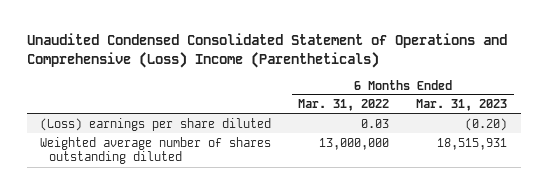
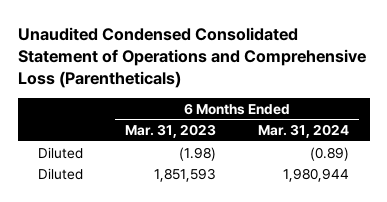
- Unaudited Condensed Consolidated Statement of Operations and Comprehensive (Loss) Income (Parentheticals)
+ Unaudited Condensed Consolidated Statement of Operations and Comprehensive Loss (Parentheticals)
- | 6 Months Ended Mar. 31, 2022 | 6 Months Ended Mar. 31, 2023
+ | 6 Months Ended Mar. 31, 2023 | 6 Months Ended Mar. 31, 2024
- (Loss) earnings per share diluted | 0.03 | (0.20)
- Weighted average number of shares outstanding diluted | 13,000,000 | 18,515,931
+ Diluted | (1.98) | (0.89)
+ Diluted | 1,851,593 | 1,980,944

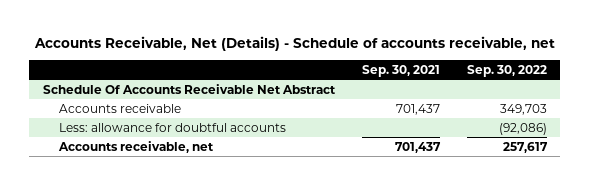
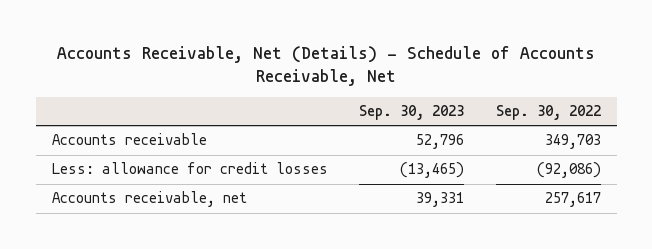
- Accounts Receivable, Net (Details) - Schedule of accounts receivable, net
+ Accounts Receivable, Net (Details) - Schedule of Accounts Receivable, Net
- | Sep. 30, 2021 | Sep. 30, 2022
+ | Sep. 30, 2023 | Sep. 30, 2022
- Schedule Of Accounts Receivable Net Abstract
- Less: allowance for doubtful accounts | | (92,086)
+ Less: allowance for credit losses | (13,465) | (92,086)

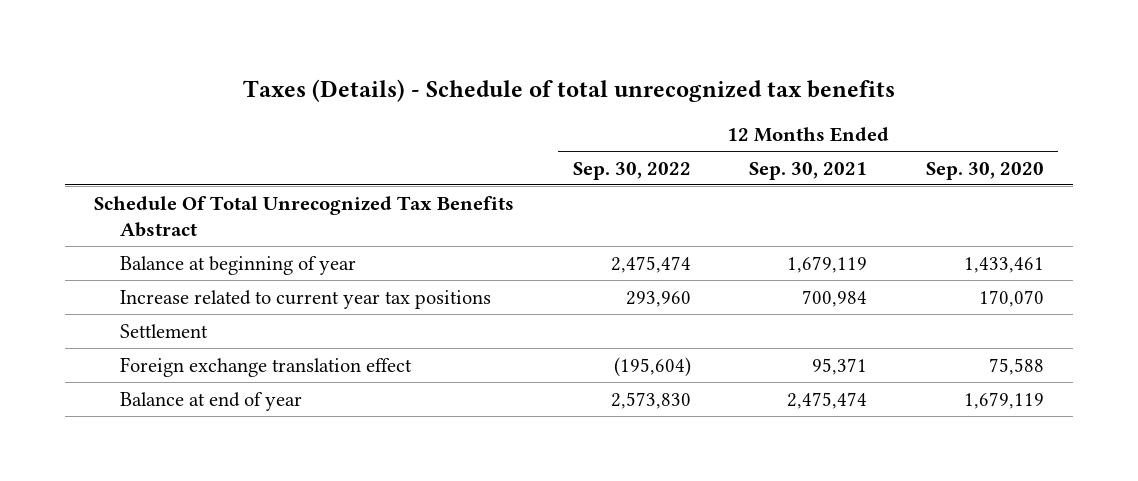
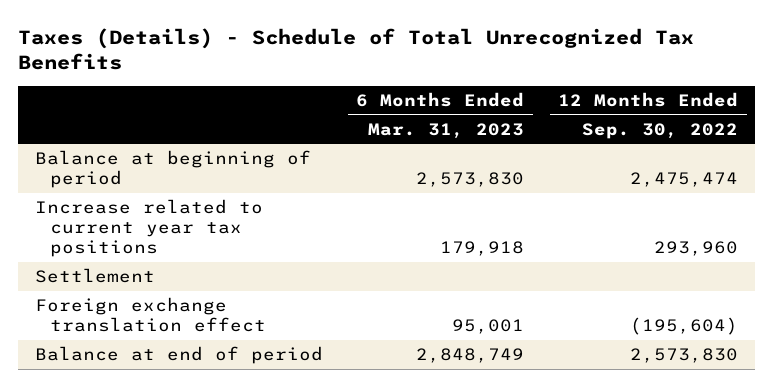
- Taxes (Details) - Schedule of total unrecognized tax benefits
+ Taxes (Details) - Schedule of Total Unrecognized Tax Benefits
- | 12 Months Ended Sep. 30, 2022 | 12 Months Ended Sep. 30, 2021 | 12 Months Ended Sep. 30, 2020
+ | 6 Months Ended Mar. 31, 2023 | 12 Months Ended Sep. 30, 2022
- Schedule Of Total Unrecognized Tax Benefits Abstract
- Balance at beginning of year | 2,475,474 | 1,679,119 | 1,433,461
+ Balance at beginning of period | 2,573,830 | 2,475,474
- Balance at end of year | 2,573,830 | 2,475,474 | 1,679,119
+ Balance at end of period | 2,848,749 | 2,573,830

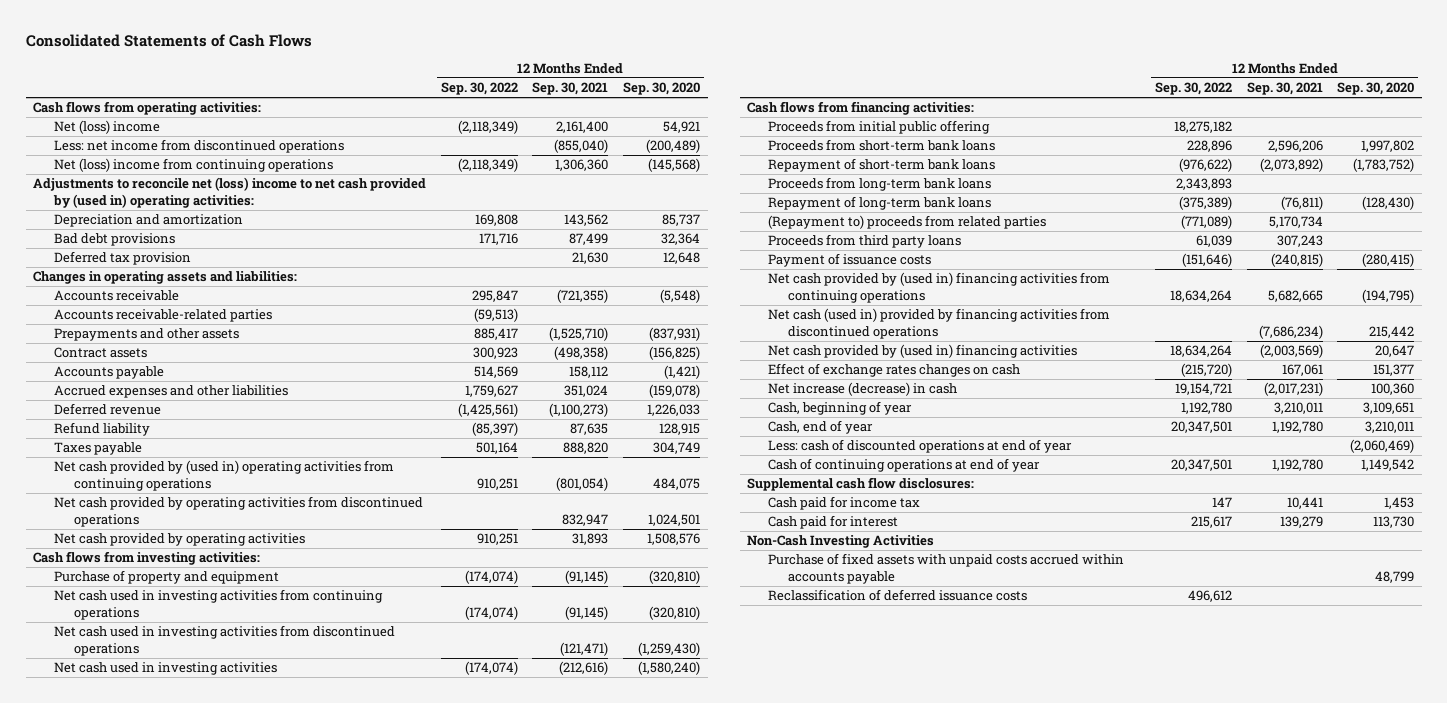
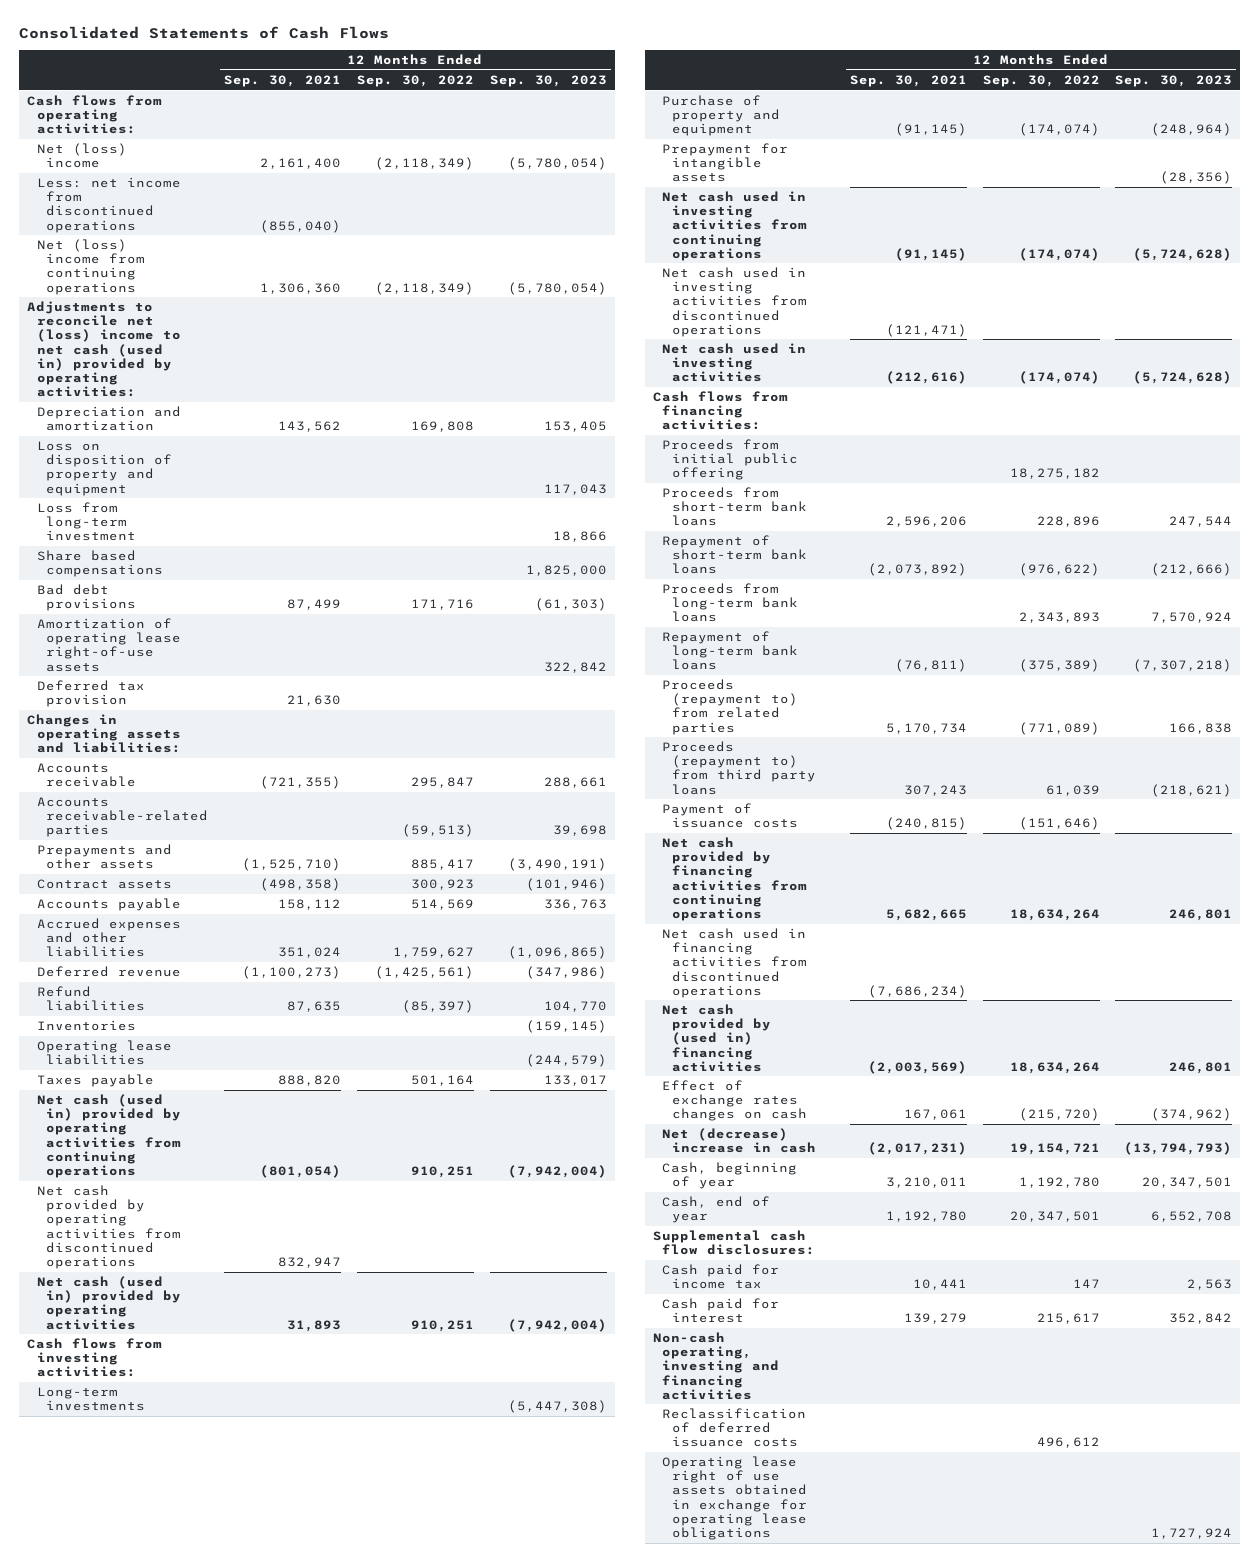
- | 12 Months Ended Sep. 30, 2022 | 12 Months Ended Sep. 30, 2021 | 12 Months Ended Sep. 30, 2020
+ | 12 Months Ended Sep. 30, 2021 | 12 Months Ended Sep. 30, 2022 | 12 Months Ended Sep. 30, 2023
- Adjustments to reconcile net (loss) income to net cash provided by (used in) operating activities:
+ Adjustments to reconcile net (loss) income to net cash (used in) provided by operating activities:
+ Loss on disposition of property and equipment | | | 117,043
+ Loss from long-term investment | | | 18,866
+ Share based compensations | | | 1,825,000
+ Amortization of operating lease right-of-use assets | | | 322,842
- Refund liability | (85,397) | 87,635 | 128,915
+ Refund liabilities | 87,635 | (85,397) | 104,770
+ Inventories | | | (159,145)
+ Operating lease liabilities | | | (244,579)
- Net cash provided by (used in) operating activities from continuing operations | 910,251 | (801,054) | 484,075
+ Net cash (used in) provided by operating activities from continuing operations | (801,054) | 910,251 | (7,942,004)
- Net cash provided by operating activities | 910,251 | 31,893 | 1,508,576
+ Net cash (used in) provided by operating activities | 31,893 | 910,251 | (7,942,004)
+ Long-term investments | | | (5,447,308)
+ Prepayment for intangible assets | | | (28,356)
- (Repayment to) proceeds from related parties | (771,089) | 5,170,734 |
- Proceeds from third party loans | 61,039 | 307,243 |
+ Proceeds (repayment to) from related parties | 5,170,734 | (771,089) | 166,838
+ Proceeds (repayment to) from third party loans | 307,243 | 61,039 | (218,621)
- Net cash provided by (used in) financing activities from continuing operations | 18,634,264 | 5,682,665 | (194,795)
- Net cash (used in) provided by financing activities from discontinued operations | | (7,686,234) | 215,442
+ Net cash provided by financing activities from continuing operations | 5,682,665 | 18,634,264 | 246,801
+ Net cash used in financing activities from discontinued operations | (7,686,234) | |
- Net increase (decrease) in cash | 19,154,721 | (2,017,231) | 100,360
+ Net (decrease) increase in cash | (2,017,231) | 19,154,721 | (13,794,793)
- Less: cash of discounted operations at end of year | | | (2,060,469)
- Cash of continuing operations at end of year | 20,347,501 | 1,192,780 | 1,149,542
- Non-Cash Investing Activities
- Purchase of fixed assets with unpaid costs accrued within accounts payable | | | 48,799
+ Non-cash operating, investing and financing activities
+ Operating lease right of use assets obtained in exchange for operating lease obligations | | | 1,727,924

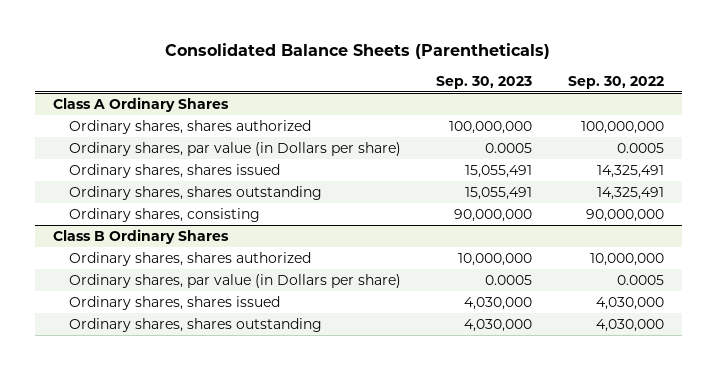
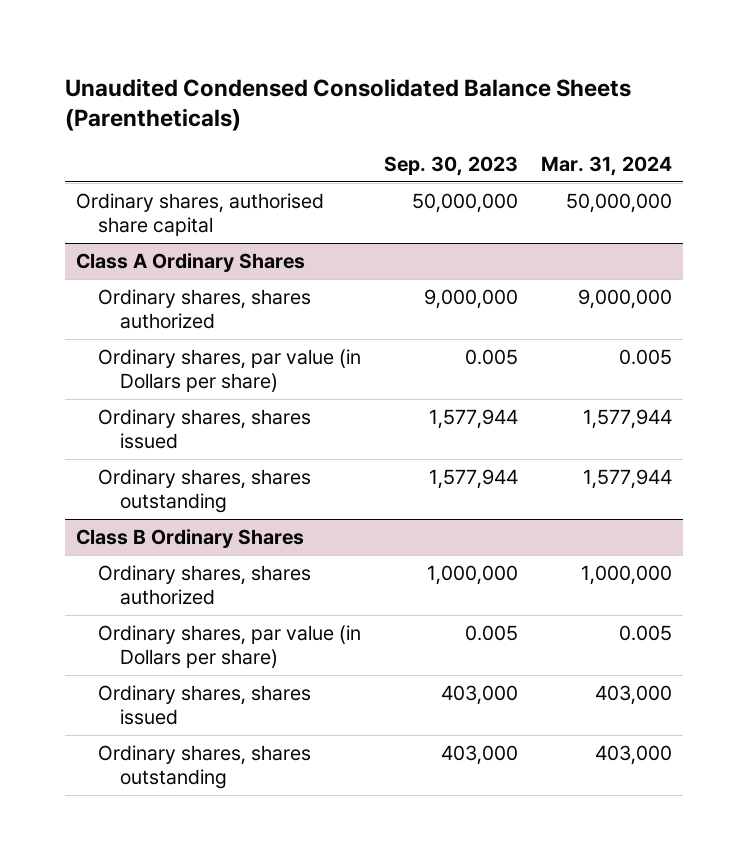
- Consolidated Balance Sheets (Parentheticals)
+ Unaudited Condensed Consolidated Balance Sheets (Parentheticals)
- | Sep. 30, 2023 | Sep. 30, 2022
+ | Sep. 30, 2023 | Mar. 31, 2024
+ Ordinary shares, authorised share capital | 50,000,000 | 50,000,000
@ Class A Ordinary Shares
- Ordinary shares, shares authorized | 100,000,000 | 100,000,000
- Ordinary shares, par value (in Dollars per share) | 0.0005 | 0.0005
- Ordinary shares, shares issued | 15,055,491 | 14,325,491
- Ordinary shares, shares outstanding | 15,055,491 | 14,325,491
- Ordinary shares, consisting | 90,000,000 | 90,000,000
+ Ordinary shares, shares authorized | 9,000,000 | 9,000,000
+ Ordinary shares, par value (in Dollars per share) | 0.005 | 0.005
+ Ordinary shares, shares issued | 1,577,944 | 1,577,944
+ Ordinary shares, shares outstanding | 1,577,944 | 1,577,944
@ Class B Ordinary Shares
- Ordinary shares, shares authorized | 10,000,000 | 10,000,000
- Ordinary shares, par value (in Dollars per share) | 0.0005 | 0.0005
- Ordinary shares, shares issued | 4,030,000 | 4,030,000
- Ordinary shares, shares outstanding | 4,030,000 | 4,030,000
+ Ordinary shares, shares authorized | 1,000,000 | 1,000,000
+ Ordinary shares, par value (in Dollars per share) | 0.005 | 0.005
+ Ordinary shares, shares issued | 403,000 | 403,000
+ Ordinary shares, shares outstanding | 403,000 | 403,000

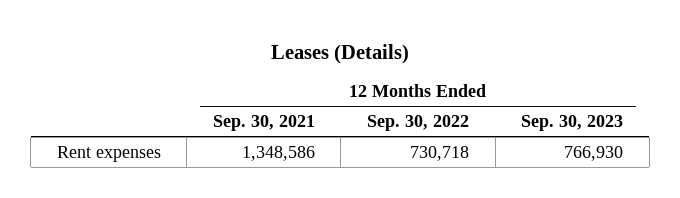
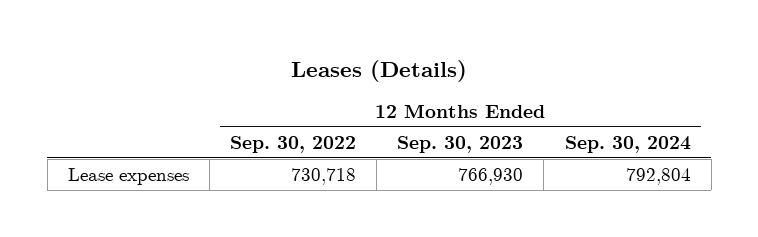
- | 12 Months Ended Sep. 30, 2021 | 12 Months Ended Sep. 30, 2022 | 12 Months Ended Sep. 30, 2023
+ | 12 Months Ended Sep. 30, 2022 | 12 Months Ended Sep. 30, 2023 | 12 Months Ended Sep. 30, 2024
- Rent expenses | 1,348,586 | 730,718 | 766,930
+ Lease expenses | 730,718 | 766,930 | 792,804

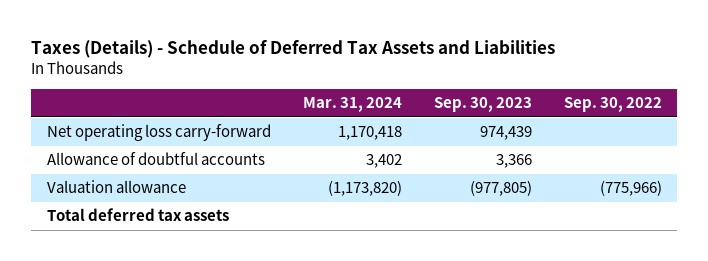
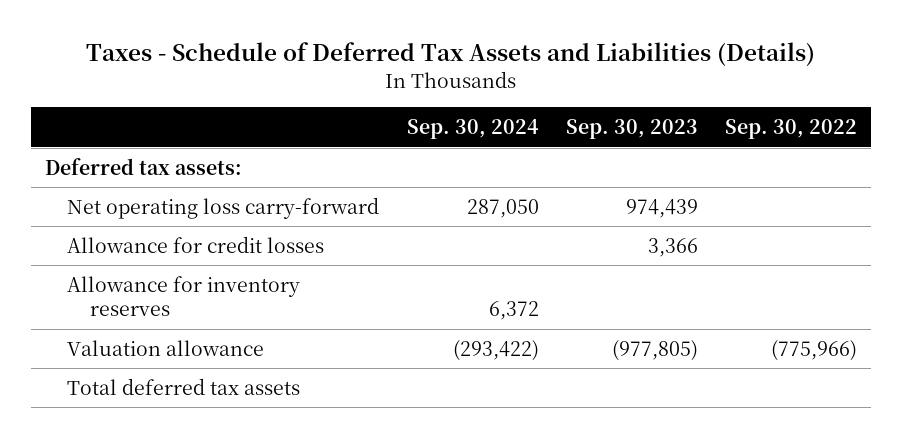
- Taxes (Details) - Schedule of Deferred Tax Assets and Liabilities
+ Taxes - Schedule of Deferred Tax Assets and Liabilities (Details)
- | Mar. 31, 2024 | Sep. 30, 2023 | Sep. 30, 2022
+ | Sep. 30, 2024 | Sep. 30, 2023 | Sep. 30, 2022
+ Deferred tax assets:
- Allowance of doubtful accounts | 3,402 | 3,366 |
+ Allowance for credit losses | | 3,366 |
+ Allowance for inventory reserves | 6,372 | |

